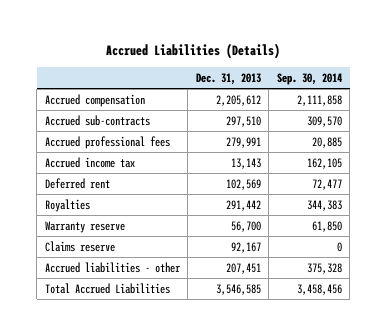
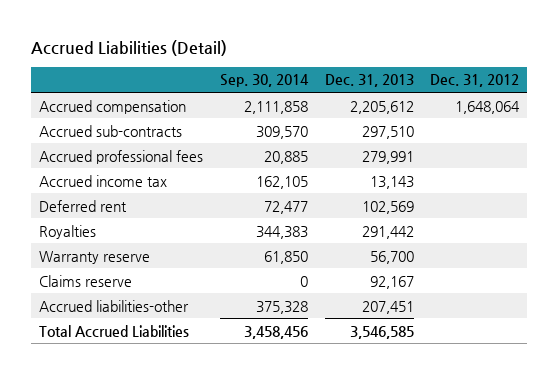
- Accrued Liabilities (Details)
+ Accrued Liabilities (Detail)
- | Dec. 31, 2013 | Sep. 30, 2014
+ | Sep. 30, 2014 | Dec. 31, 2013 | Dec. 31, 2012
- Accrued liabilities - other | 207,451 | 375,328
+ Accrued liabilities-other | 375,328 | 207,451 |

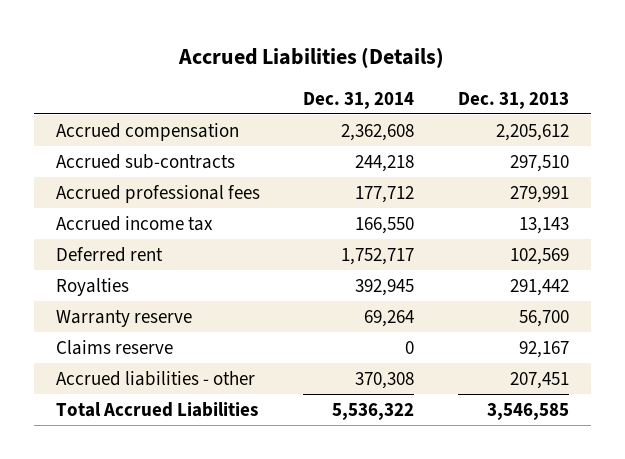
- Accrued Liabilities (Detail)
+ Accrued Liabilities (Details)
- | Sep. 30, 2014 | Dec. 31, 2013 | Dec. 31, 2012
+ | Dec. 31, 2014 | Dec. 31, 2013
- Accrued liabilities-other | 375,328 | 207,451 |
+ Accrued liabilities - other | 370,308 | 207,451

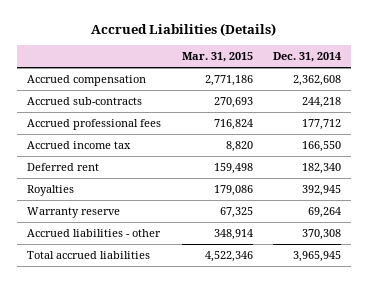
- | Dec. 31, 2014 | Dec. 31, 2013
+ | Mar. 31, 2015 | Dec. 31, 2014
- Deferred rent | 1,752,717 | 102,569
+ Deferred rent | 159,498 | 182,340
- Claims reserve | 0 | 92,167
- Total Accrued Liabilities | 5,536,322 | 3,546,585
+ Total accrued liabilities | 4,522,346 | 3,965,945

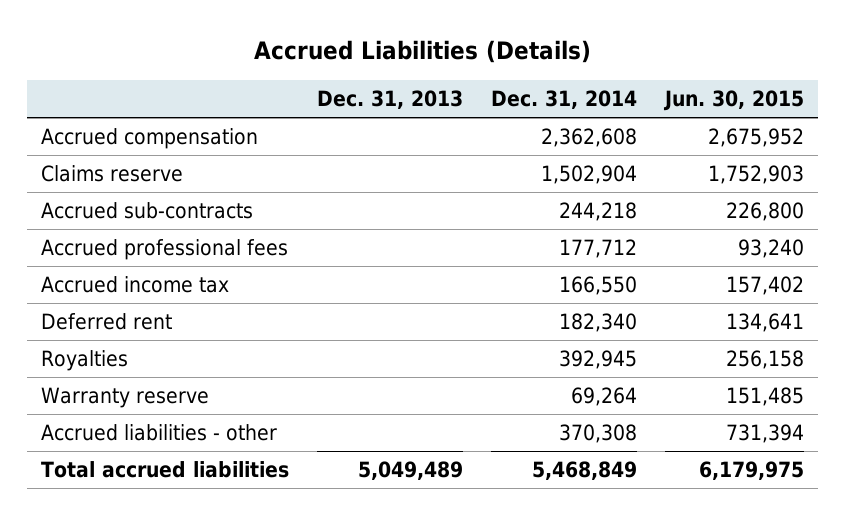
- | Mar. 31, 2015 | Dec. 31, 2014
+ | Dec. 31, 2013 | Dec. 31, 2014 | Jun. 30, 2015
+ Claims reserve | | 1,502,904 | 1,752,903
- Total accrued liabilities | 4,522,346 | 3,965,945
+ Total accrued liabilities | 5,049,489 | 5,468,849 | 6,179,975

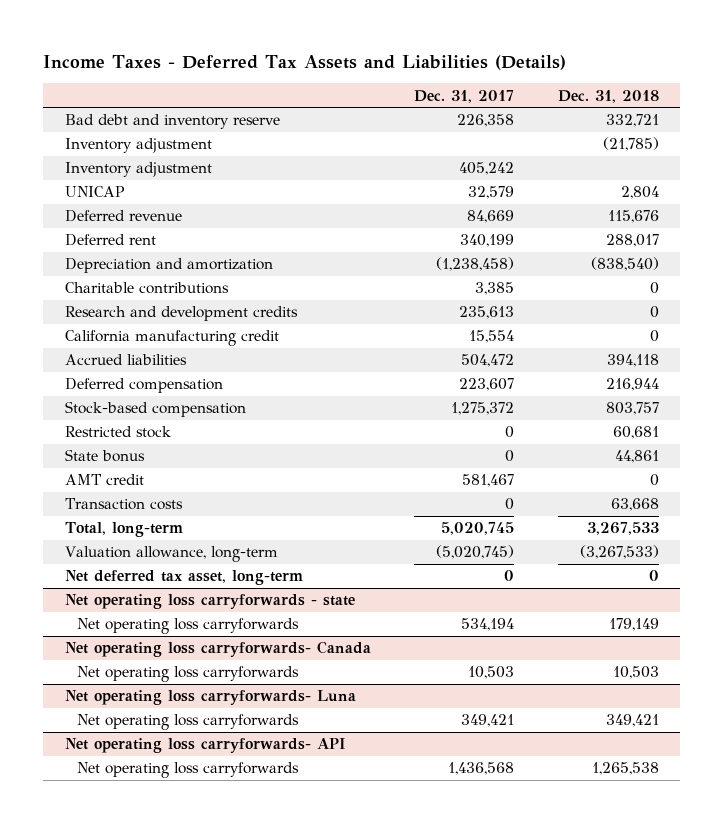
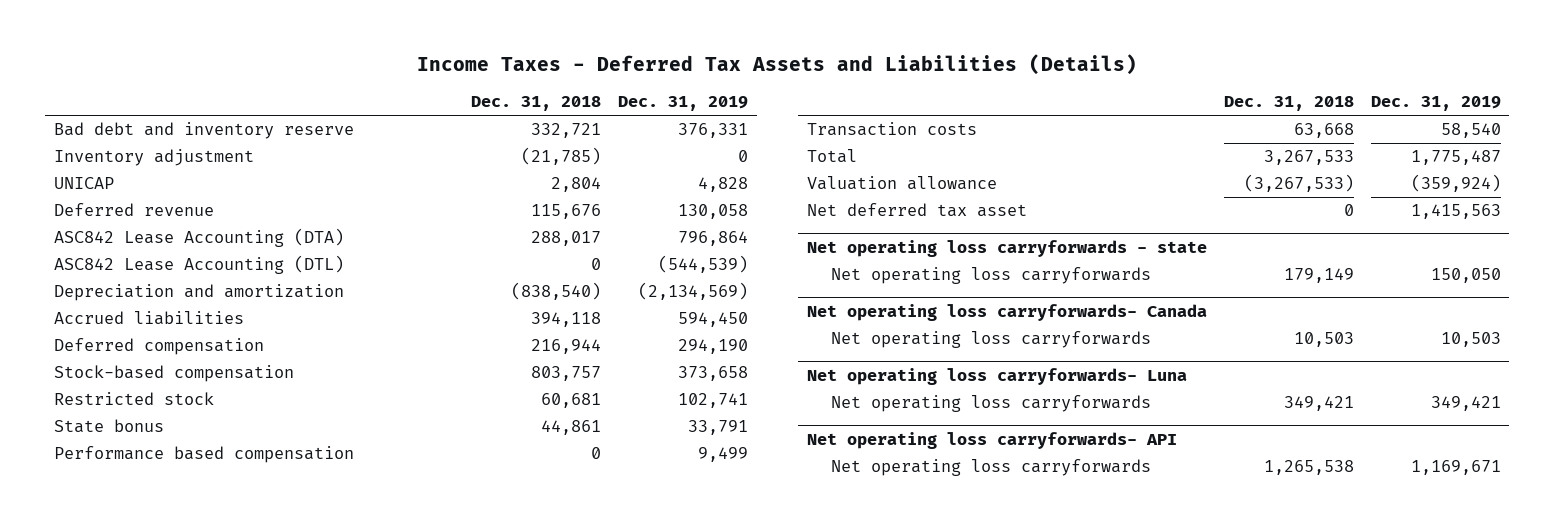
- | Dec. 31, 2017 | Dec. 31, 2018
+ | Dec. 31, 2018 | Dec. 31, 2019
- Inventory adjustment | 405,242 |
- Deferred rent | 340,199 | 288,017
+ ASC842 Lease Accounting (DTA) | 288,017 | 796,864
+ ASC842 Lease Accounting (DTL) | 0 | (544,539)
- Charitable contributions | 3,385 | 0
- Research and development credits | 235,613 | 0
- California manufacturing credit | 15,554 | 0
- AMT credit | 581,467 | 0
+ Performance based compensation | 0 | 9,499
- Total, long-term | 5,020,745 | 3,267,533
- Valuation allowance, long-term | (5,020,745) | (3,267,533)
- Net deferred tax asset, long-term | 0 | 0
+ Total | 3,267,533 | 1,775,487
+ Valuation allowance | (3,267,533) | (359,924)
+ Net deferred tax asset | 0 | 1,415,563

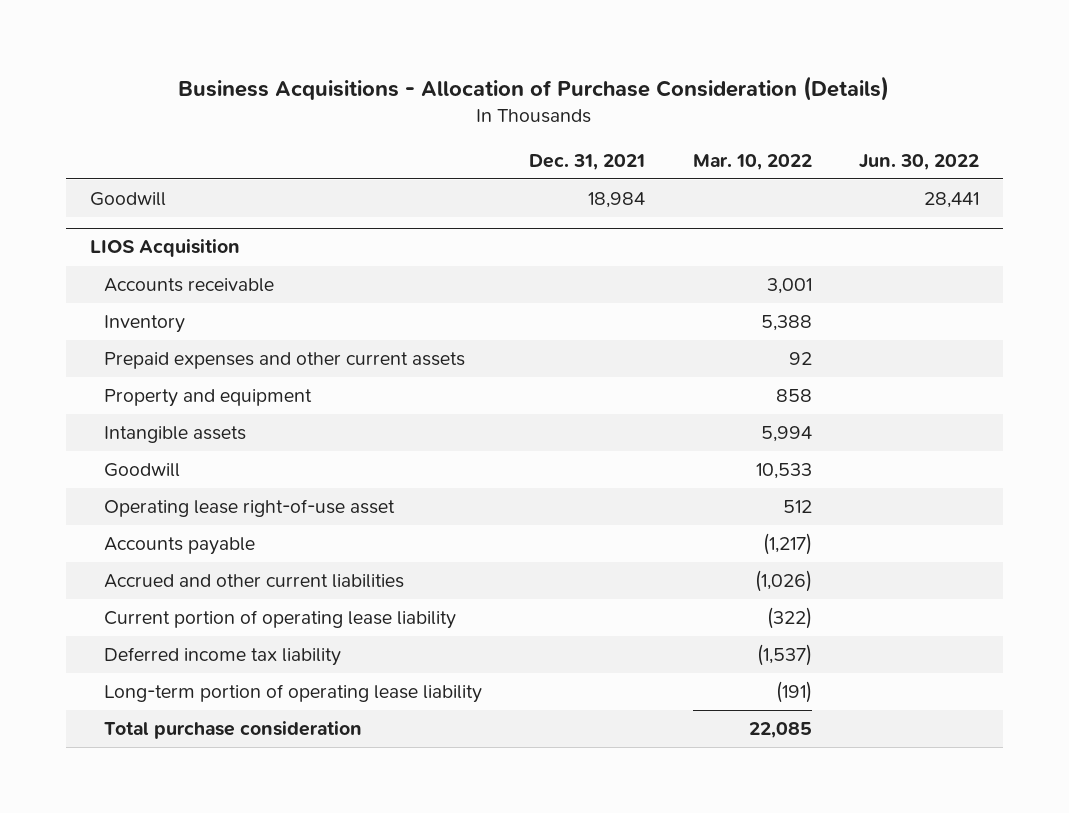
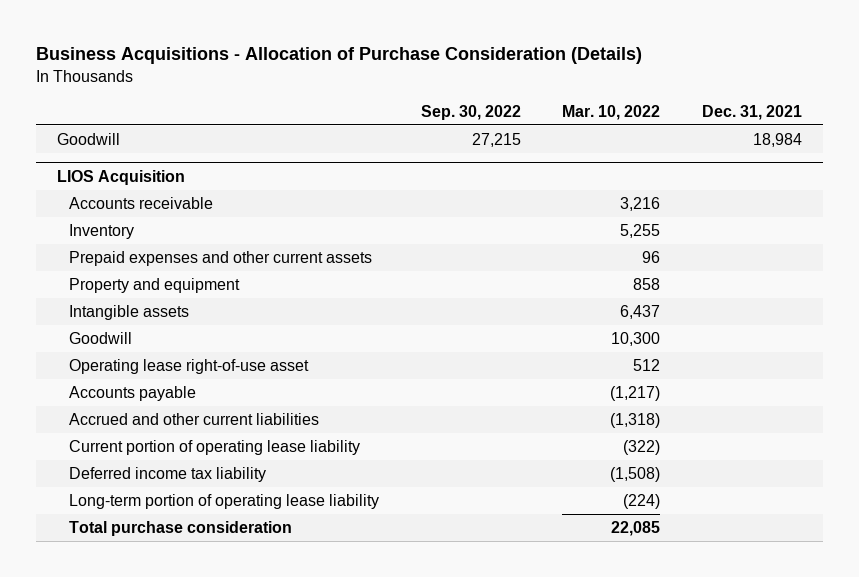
- | Dec. 31, 2021 | Mar. 10, 2022 | Jun. 30, 2022
+ | Sep. 30, 2022 | Mar. 10, 2022 | Dec. 31, 2021
@ LIOS Acquisition
- Accounts receivable | | 3,001 |
- Inventory | | 5,388 |
- Prepaid expenses and other current assets | | 92 |
+ Accounts receivable | | 3,216 |
+ Inventory | | 5,255 |
+ Prepaid expenses and other current assets | | 96 |
- Intangible assets | | 5,994 |
- Goodwill | | 10,533 |
+ Intangible assets | | 6,437 |
+ Goodwill | | 10,300 |
- Accrued and other current liabilities | | (1,026) |
+ Accrued and other current liabilities | | (1,318) |
- Deferred income tax liability | | (1,537) |
- Long-term portion of operating lease liability | | (191) |
+ Deferred income tax liability | | (1,508) |
+ Long-term portion of operating lease liability | | (224) |

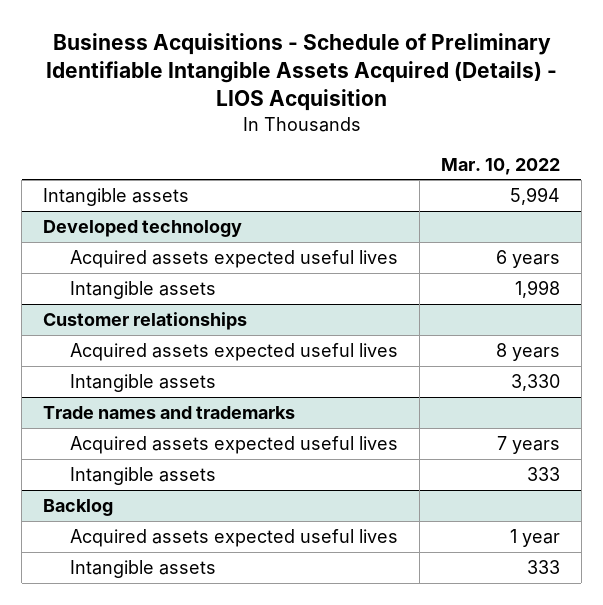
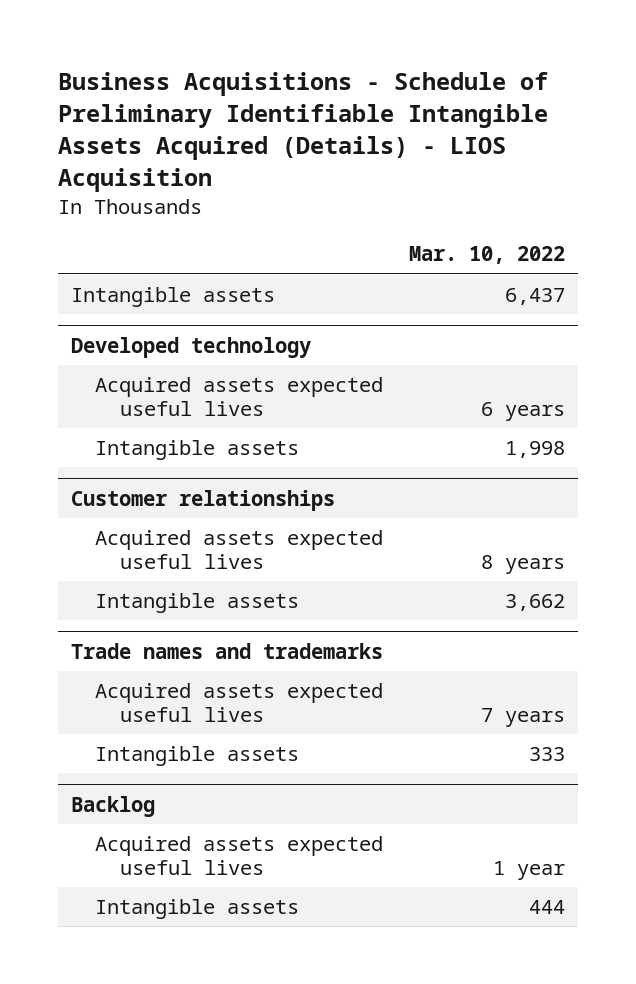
- Intangible assets | 5,994
+ Intangible assets | 6,437
@ Customer relationships
- Intangible assets | 3,330
+ Intangible assets | 3,662
@ Backlog
- Intangible assets | 333
+ Intangible assets | 444

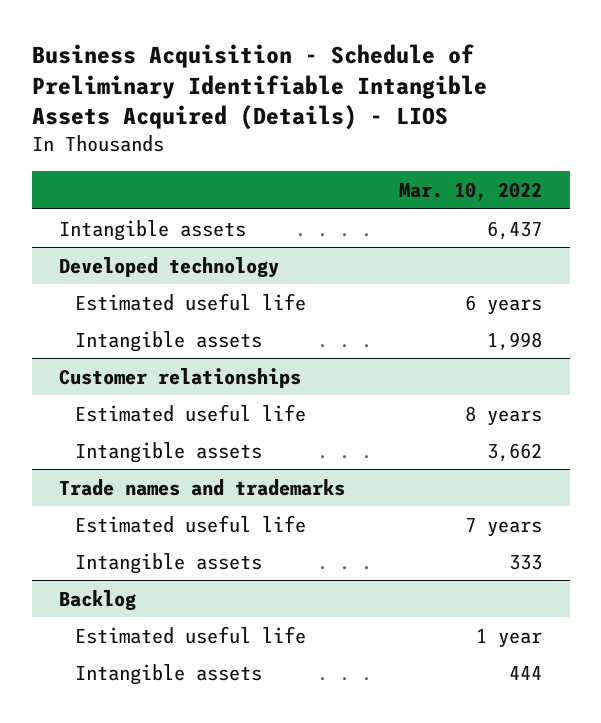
- Business Acquisitions - Schedule of Preliminary Identifiable Intangible Assets Acquired (Details) - LIOS Acquisition
+ Business Acquisition - Schedule of Preliminary Identifiable Intangible Assets Acquired (Details) - LIOS
@ Developed technology
- Acquired assets expected useful lives | 6 years
+ Estimated useful life | 6 years
@ Customer relationships
- Acquired assets expected useful lives | 8 years
+ Estimated useful life | 8 years
@ Trade names and trademarks
- Acquired assets expected useful lives | 7 years
+ Estimated useful life | 7 years
@ Backlog
- Acquired assets expected useful lives | 1 year
+ Estimated useful life | 1 year

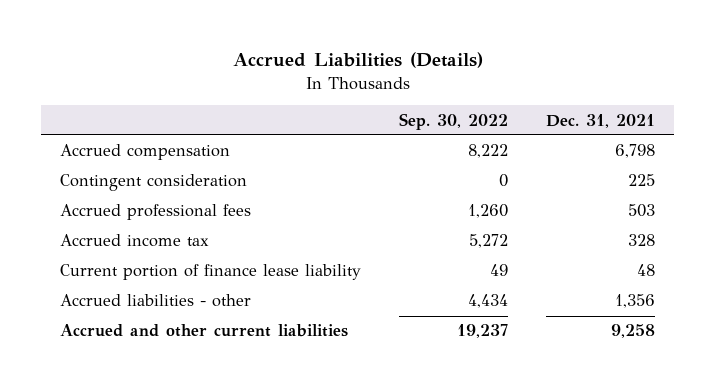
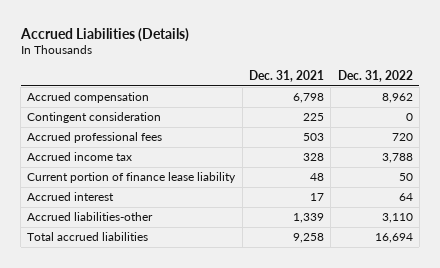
- | Sep. 30, 2022 | Dec. 31, 2021
+ | Dec. 31, 2021 | Dec. 31, 2022
- Accrued liabilities - other | 4,434 | 1,356
- Accrued and other current liabilities | 19,237 | 9,258
+ Accrued interest | 17 | 64
+ Accrued liabilities-other | 1,339 | 3,110
+ Total accrued liabilities | 9,258 | 16,694

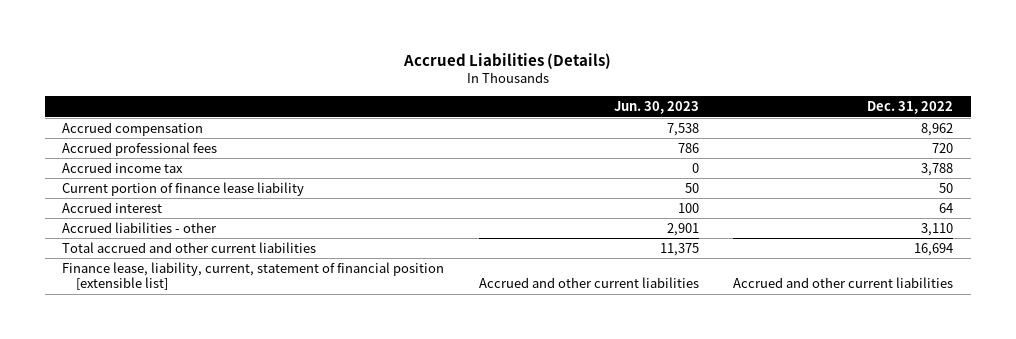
- | Dec. 31, 2021 | Dec. 31, 2022
+ | Jun. 30, 2023 | Dec. 31, 2022
- Contingent consideration | 225 | 0
- Accrued liabilities-other | 1,339 | 3,110
- Total accrued liabilities | 9,258 | 16,694
+ Accrued liabilities - other | 2,901 | 3,110
+ Total accrued and other current liabilities | 11,375 | 16,694
+ Finance lease, liability, current, statement of financial position [extensible list] | Accrued and other current liabilities | Accrued and other current liabilities

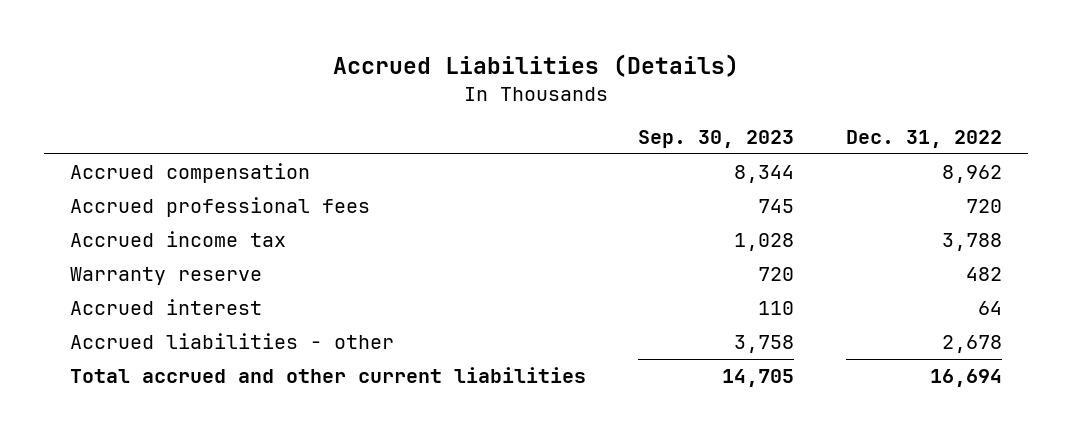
- | Jun. 30, 2023 | Dec. 31, 2022
+ | Sep. 30, 2023 | Dec. 31, 2022
- Current portion of finance lease liability | 50 | 50
+ Warranty reserve | 720 | 482
- Accrued liabilities - other | 2,901 | 3,110
+ Accrued liabilities - other | 3,758 | 2,678
- Finance lease, liability, current, statement of financial position [extensible list] | Accrued and other current liabilities | Accrued and other current liabilities

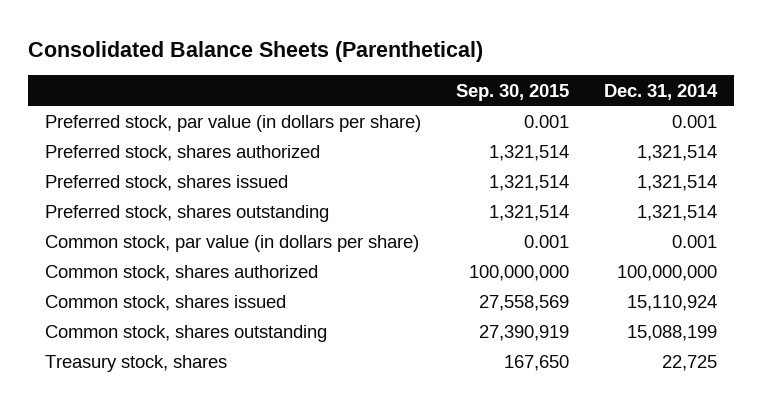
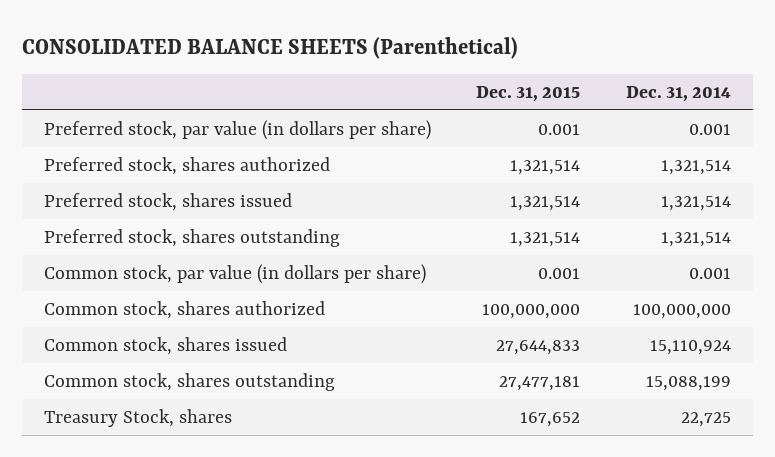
- Consolidated Balance Sheets (Parenthetical)
+ CONSOLIDATED BALANCE SHEETS (Parenthetical)
- | Sep. 30, 2015 | Dec. 31, 2014
+ | Dec. 31, 2015 | Dec. 31, 2014
- Treasury stock, shares | 167,650 | 22,725
+ Treasury Stock, shares | 167,652 | 22,725

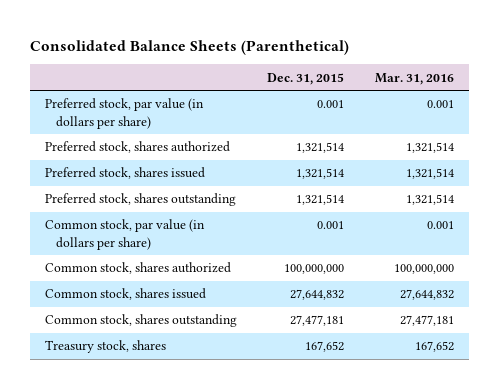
- CONSOLIDATED BALANCE SHEETS (Parenthetical)
+ Consolidated Balance Sheets (Parenthetical)
- | Dec. 31, 2015 | Dec. 31, 2014
+ | Dec. 31, 2015 | Mar. 31, 2016
- Common stock, shares issued | 27,644,833 | 15,110,924
+ Common stock, shares issued | 27,644,832 | 27,644,832
- Treasury Stock, shares | 167,652 | 22,725
+ Treasury stock, shares | 167,652 | 167,652

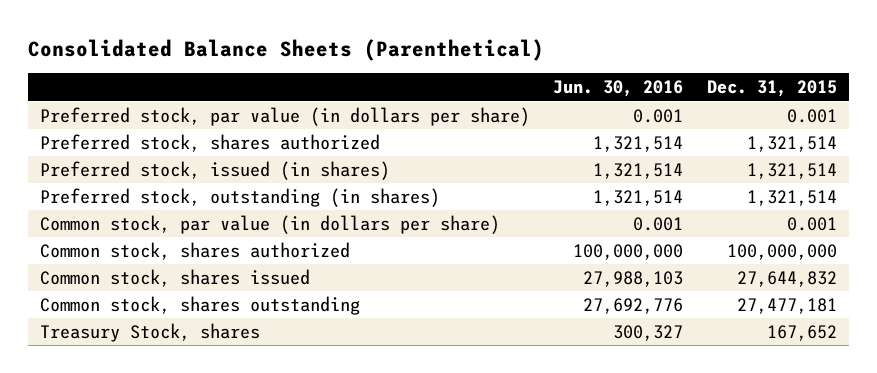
- | Dec. 31, 2015 | Mar. 31, 2016
+ | Jun. 30, 2016 | Dec. 31, 2015
- Preferred stock, shares issued | 1,321,514 | 1,321,514
- Preferred stock, shares outstanding | 1,321,514 | 1,321,514
+ Preferred stock, issued (in shares) | 1,321,514 | 1,321,514
+ Preferred stock, outstanding (in shares) | 1,321,514 | 1,321,514
- Treasury stock, shares | 167,652 | 167,652
+ Treasury Stock, shares | 300,327 | 167,652

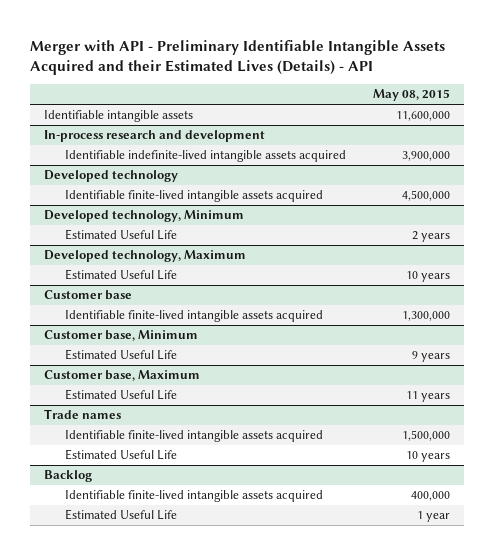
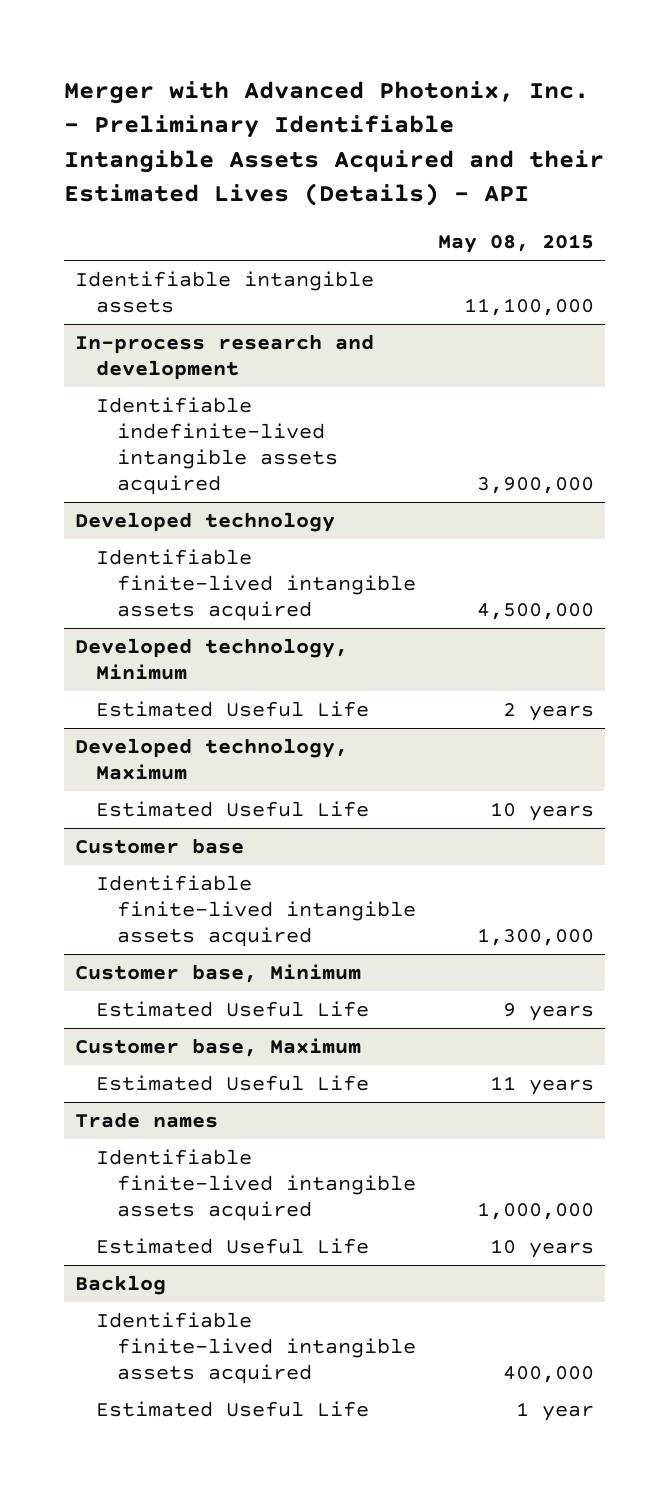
- Merger with API - Preliminary Identifiable Intangible Assets Acquired and their Estimated Lives (Details) - API
+ Merger with Advanced Photonix, Inc. - Preliminary Identifiable Intangible Assets Acquired and their Estimated Lives (Details) - API
- Identifiable intangible assets | 11,600,000
+ Identifiable intangible assets | 11,100,000
@ Trade names
- Identifiable finite-lived intangible assets acquired | 1,500,000
+ Identifiable finite-lived intangible assets acquired | 1,000,000

